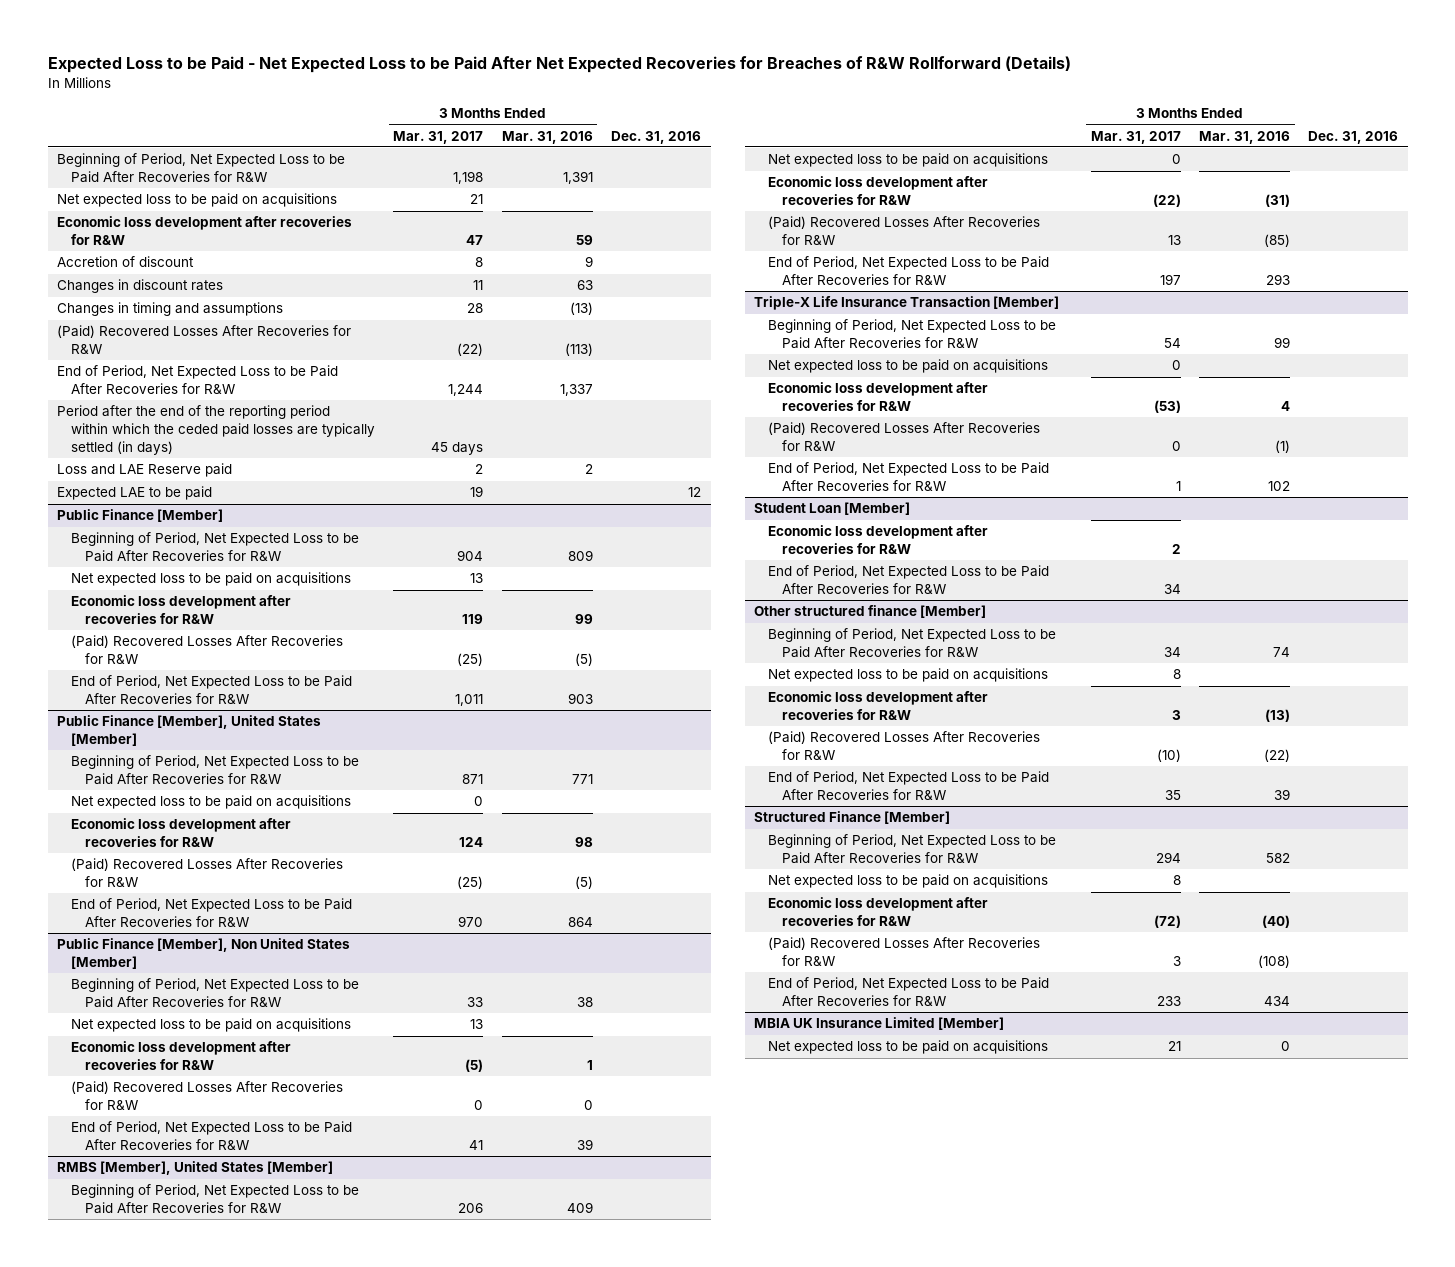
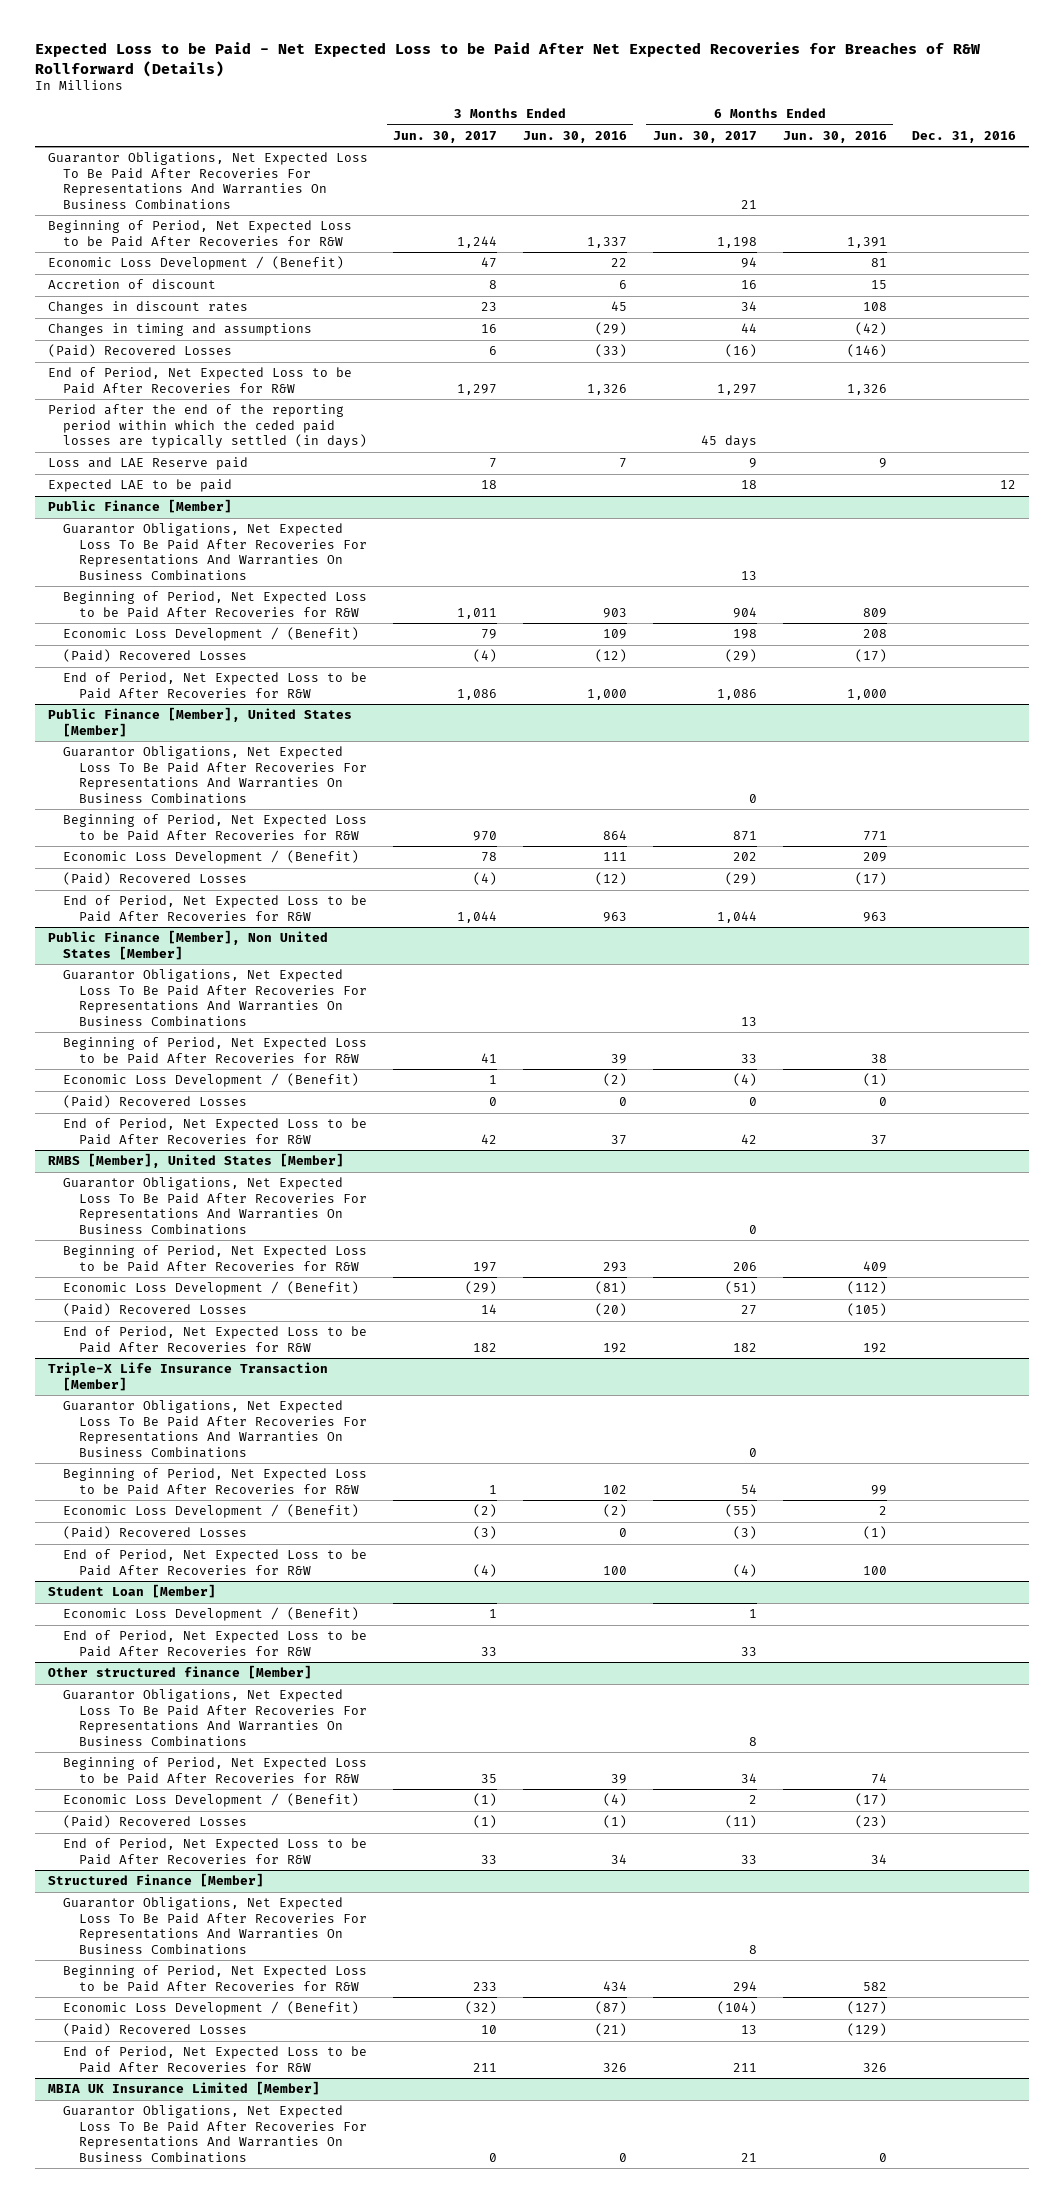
- | 3 Months Ended Mar. 31, 2017 | 3 Months Ended Mar. 31, 2016 | Dec. 31, 2016
+ | 3 Months Ended Jun. 30, 2017 | 3 Months Ended Jun. 30, 2016 | 6 Months Ended Jun. 30, 2017 | 6 Months Ended Jun. 30, 2016 | Dec. 31, 2016
+ Guarantor Obligations, Net Expected Loss To Be Paid After Recoveries For Representations And Warranties On Business Combinations | | | 21 | |
- Net expected loss to be paid on acquisitions | 21 | |
- Economic loss development after recoveries for R&W | 47 | 59 |
+ Economic Loss Development / (Benefit) | 47 | 22 | 94 | 81 |
- (Paid) Recovered Losses After Recoveries for R&W | (22) | (113) |
+ (Paid) Recovered Losses | 6 | (33) | (16) | (146) |
@ Public Finance [Member]
+ Guarantor Obligations, Net Expected Loss To Be Paid After Recoveries For Representations And Warranties On Business Combinations | | | 13 | |
- Net expected loss to be paid on acquisitions | 13 | |
- Economic loss development after recoveries for R&W | 119 | 99 |
- (Paid) Recovered Losses After Recoveries for R&W | (25) | (5) |
+ Economic Loss Development / (Benefit) | 79 | 109 | 198 | 208 |
+ (Paid) Recovered Losses | (4) | (12) | (29) | (17) |
@ Public Finance [Member], United States [Member]
+ Guarantor Obligations, Net Expected Loss To Be Paid After Recoveries For Representations And Warranties On Business Combinations | | | 0 | |
- Net expected loss to be paid on acquisitions | 0 | |
- Economic loss development after recoveries for R&W | 124 | 98 |
- (Paid) Recovered Losses After Recoveries for R&W | (25) | (5) |
+ Economic Loss Development / (Benefit) | 78 | 111 | 202 | 209 |
+ (Paid) Recovered Losses | (4) | (12) | (29) | (17) |
@ Public Finance [Member], Non United States [Member]
+ Guarantor Obligations, Net Expected Loss To Be Paid After Recoveries For Representations And Warranties On Business Combinations | | | 13 | |
- Net expected loss to be paid on acquisitions | 13 | |
- Economic loss development after recoveries for R&W | (5) | 1 |
- (Paid) Recovered Losses After Recoveries for R&W | 0 | 0 |
+ Economic Loss Development / (Benefit) | 1 | (2) | (4) | (1) |
+ (Paid) Recovered Losses | 0 | 0 | 0 | 0 |
@ RMBS [Member], United States [Member]
+ Guarantor Obligations, Net Expected Loss To Be Paid After Recoveries For Representations And Warranties On Business Combinations | | | 0 | |
- Net expected loss to be paid on acquisitions | 0 | |
- Economic loss development after recoveries for R&W | (22) | (31) |
- (Paid) Recovered Losses After Recoveries for R&W | 13 | (85) |
+ Economic Loss Development / (Benefit) | (29) | (81) | (51) | (112) |
+ (Paid) Recovered Losses | 14 | (20) | 27 | (105) |
@ Triple-X Life Insurance Transaction [Member]
+ Guarantor Obligations, Net Expected Loss To Be Paid After Recoveries For Representations And Warranties On Business Combinations | | | 0 | |
- Net expected loss to be paid on acquisitions | 0 | |
- Economic loss development after recoveries for R&W | (53) | 4 |
- (Paid) Recovered Losses After Recoveries for R&W | 0 | (1) |
+ Economic Loss Development / (Benefit) | (2) | (2) | (55) | 2 |
+ (Paid) Recovered Losses | (3) | 0 | (3) | (1) |
@ Student Loan [Member]
- Economic loss development after recoveries for R&W | 2 | |
+ Economic Loss Development / (Benefit) | 1 | | 1 | |
@ Other structured finance [Member]
+ Guarantor Obligations, Net Expected Loss To Be Paid After Recoveries For Representations And Warranties On Business Combinations | | | 8 | |
- Net expected loss to be paid on acquisitions | 8 | |
- Economic loss development after recoveries for R&W | 3 | (13) |
- (Paid) Recovered Losses After Recoveries for R&W | (10) | (22) |
+ Economic Loss Development / (Benefit) | (1) | (4) | 2 | (17) |
+ (Paid) Recovered Losses | (1) | (1) | (11) | (23) |
@ Structured Finance [Member]
+ Guarantor Obligations, Net Expected Loss To Be Paid After Recoveries For Representations And Warranties On Business Combinations | | | 8 | |
- Net expected loss to be paid on acquisitions | 8 | |
- Economic loss development after recoveries for R&W | (72) | (40) |
- (Paid) Recovered Losses After Recoveries for R&W | 3 | (108) |
+ Economic Loss Development / (Benefit) | (32) | (87) | (104) | (127) |
+ (Paid) Recovered Losses | 10 | (21) | 13 | (129) |
@ MBIA UK Insurance Limited [Member]
- Net expected loss to be paid on acquisitions | 21 | 0 |
+ Guarantor Obligations, Net Expected Loss To Be Paid After Recoveries For Representations And Warranties On Business Combinations | 0 | 0 | 21 | 0 |

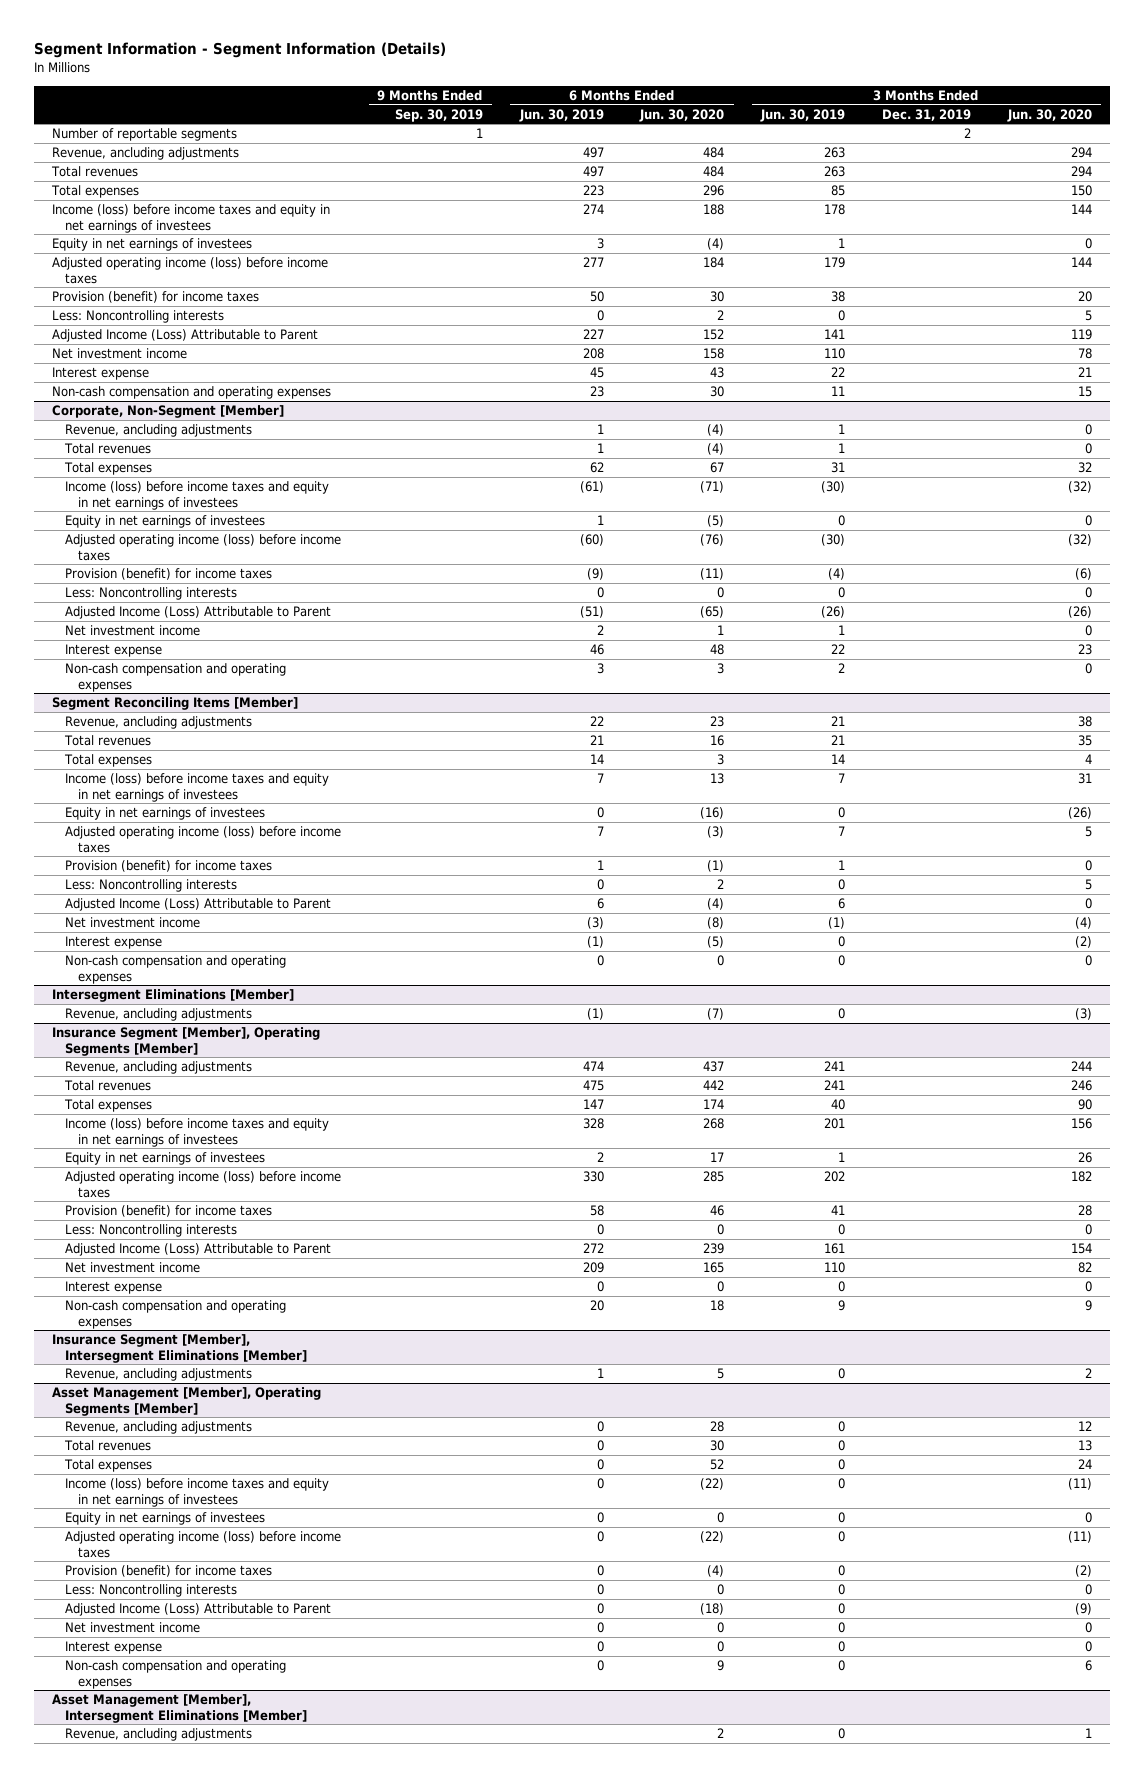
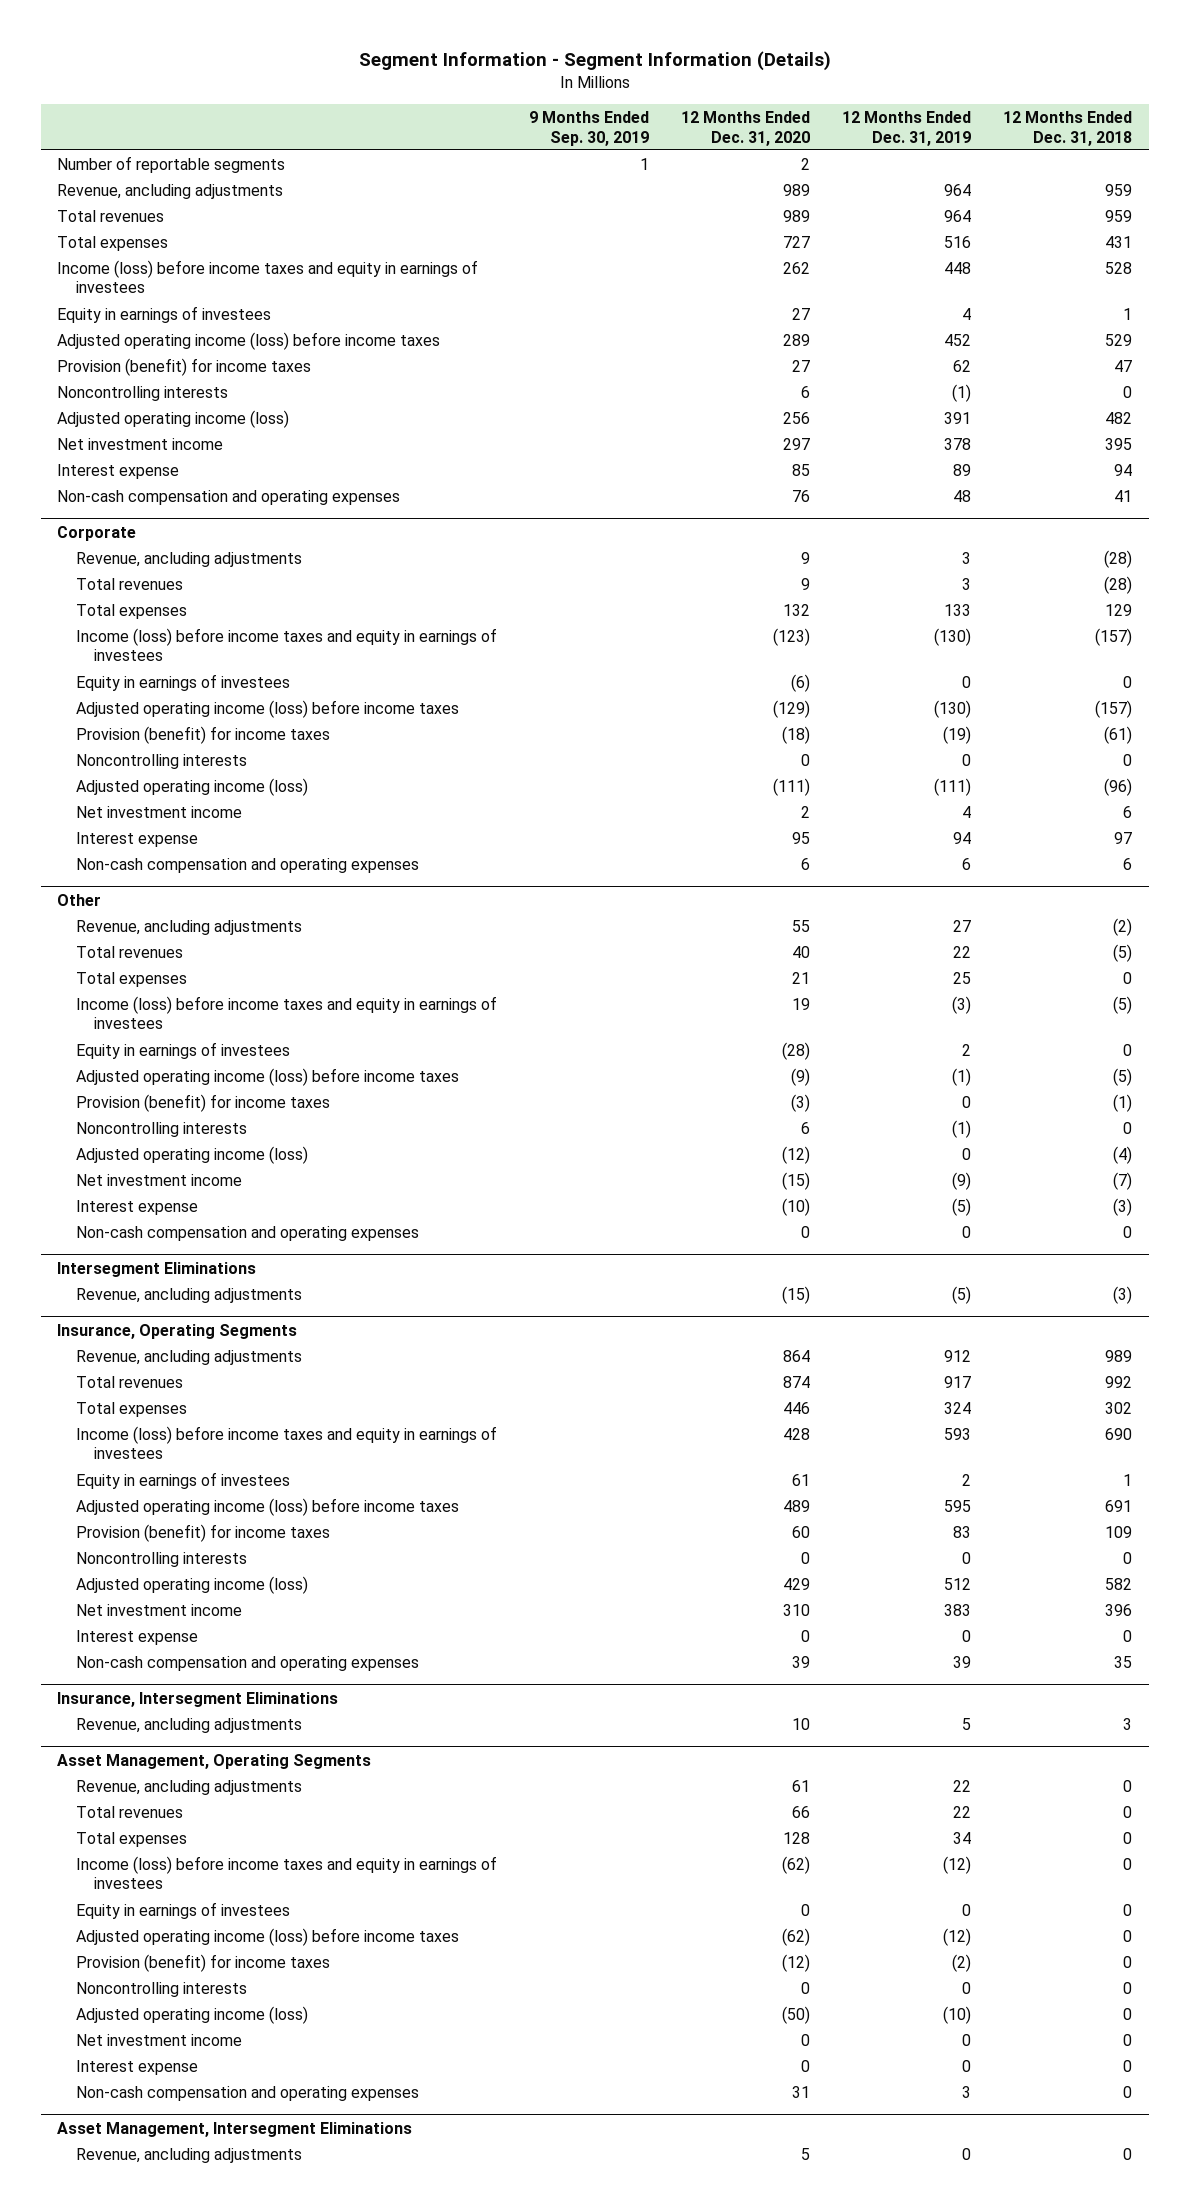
- | 9 Months Ended Sep. 30, 2019 | 6 Months Ended Jun. 30, 2019 | 6 Months Ended Jun. 30, 2020 | 3 Months Ended Jun. 30, 2019 | 3 Months Ended Dec. 31, 2019 | 3 Months Ended Jun. 30, 2020
+ | 9 Months Ended Sep. 30, 2019 | 12 Months Ended Dec. 31, 2020 | 12 Months Ended Dec. 31, 2019 | 12 Months Ended Dec. 31, 2018
- Income (loss) before income taxes and equity in net earnings of investees | | 274 | 188 | 178 | | 144
- Equity in net earnings of investees | | 3 | (4) | 1 | | 0
+ Income (loss) before income taxes and equity in earnings of investees | | 262 | 448 | 528
+ Equity in earnings of investees | | 27 | 4 | 1
- Less: Noncontrolling interests | | 0 | 2 | 0 | | 5
- Adjusted Income (Loss) Attributable to Parent | | 227 | 152 | 141 | | 119
+ Noncontrolling interests | | 6 | (1) | 0
+ Adjusted operating income (loss) | | 256 | 391 | 482
- Corporate, Non-Segment [Member]
+ Corporate
- Income (loss) before income taxes and equity in net earnings of investees | | (61) | (71) | (30) | | (32)
- Equity in net earnings of investees | | 1 | (5) | 0 | | 0
+ Income (loss) before income taxes and equity in earnings of investees | | (123) | (130) | (157)
+ Equity in earnings of investees | | (6) | 0 | 0
- Less: Noncontrolling interests | | 0 | 0 | 0 | | 0
- Adjusted Income (Loss) Attributable to Parent | | (51) | (65) | (26) | | (26)
+ Noncontrolling interests | | 0 | 0 | 0
+ Adjusted operating income (loss) | | (111) | (111) | (96)
- Segment Reconciling Items [Member]
+ Other
- Income (loss) before income taxes and equity in net earnings of investees | | 7 | 13 | 7 | | 31
- Equity in net earnings of investees | | 0 | (16) | 0 | | (26)
+ Income (loss) before income taxes and equity in earnings of investees | | 19 | (3) | (5)
+ Equity in earnings of investees | | (28) | 2 | 0
- Less: Noncontrolling interests | | 0 | 2 | 0 | | 5
- Adjusted Income (Loss) Attributable to Parent | | 6 | (4) | 6 | | 0
+ Noncontrolling interests | | 6 | (1) | 0
+ Adjusted operating income (loss) | | (12) | 0 | (4)
- Intersegment Eliminations [Member]
+ Intersegment Eliminations
- Insurance Segment [Member], Operating Segments [Member]
+ Insurance, Operating Segments
- Income (loss) before income taxes and equity in net earnings of investees | | 328 | 268 | 201 | | 156
- Equity in net earnings of investees | | 2 | 17 | 1 | | 26
+ Income (loss) before income taxes and equity in earnings of investees | | 428 | 593 | 690
+ Equity in earnings of investees | | 61 | 2 | 1
- Less: Noncontrolling interests | | 0 | 0 | 0 | | 0
- Adjusted Income (Loss) Attributable to Parent | | 272 | 239 | 161 | | 154
+ Noncontrolling interests | | 0 | 0 | 0
+ Adjusted operating income (loss) | | 429 | 512 | 582
- Insurance Segment [Member], Intersegment Eliminations [Member]
+ Insurance, Intersegment Eliminations
- Asset Management [Member], Operating Segments [Member]
+ Asset Management, Operating Segments
- Income (loss) before income taxes and equity in net earnings of investees | | 0 | (22) | 0 | | (11)
- Equity in net earnings of investees | | 0 | 0 | 0 | | 0
+ Income (loss) before income taxes and equity in earnings of investees | | (62) | (12) | 0
+ Equity in earnings of investees | | 0 | 0 | 0
- Less: Noncontrolling interests | | 0 | 0 | 0 | | 0
- Adjusted Income (Loss) Attributable to Parent | | 0 | (18) | 0 | | (9)
+ Noncontrolling interests | | 0 | 0 | 0
+ Adjusted operating income (loss) | | (50) | (10) | 0
- Asset Management [Member], Intersegment Eliminations [Member]
+ Asset Management, Intersegment Eliminations

